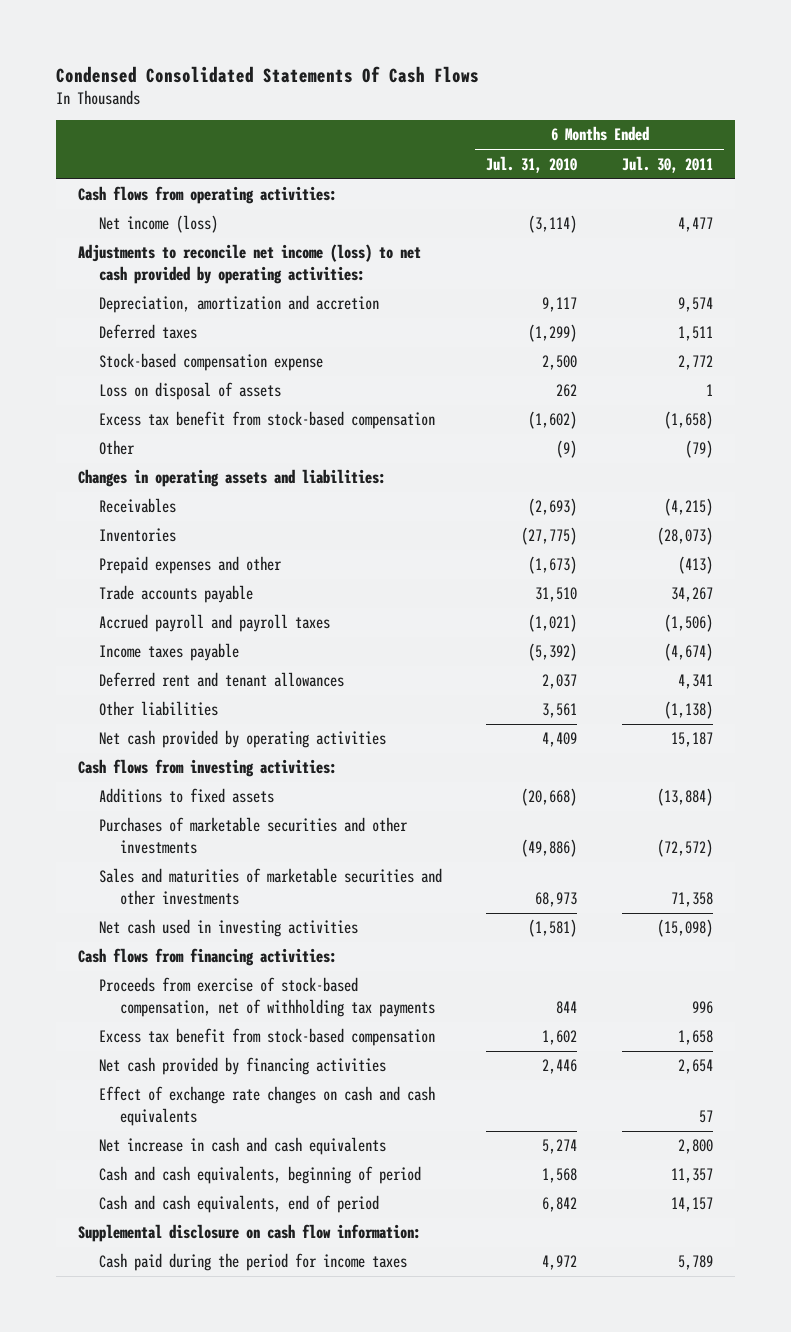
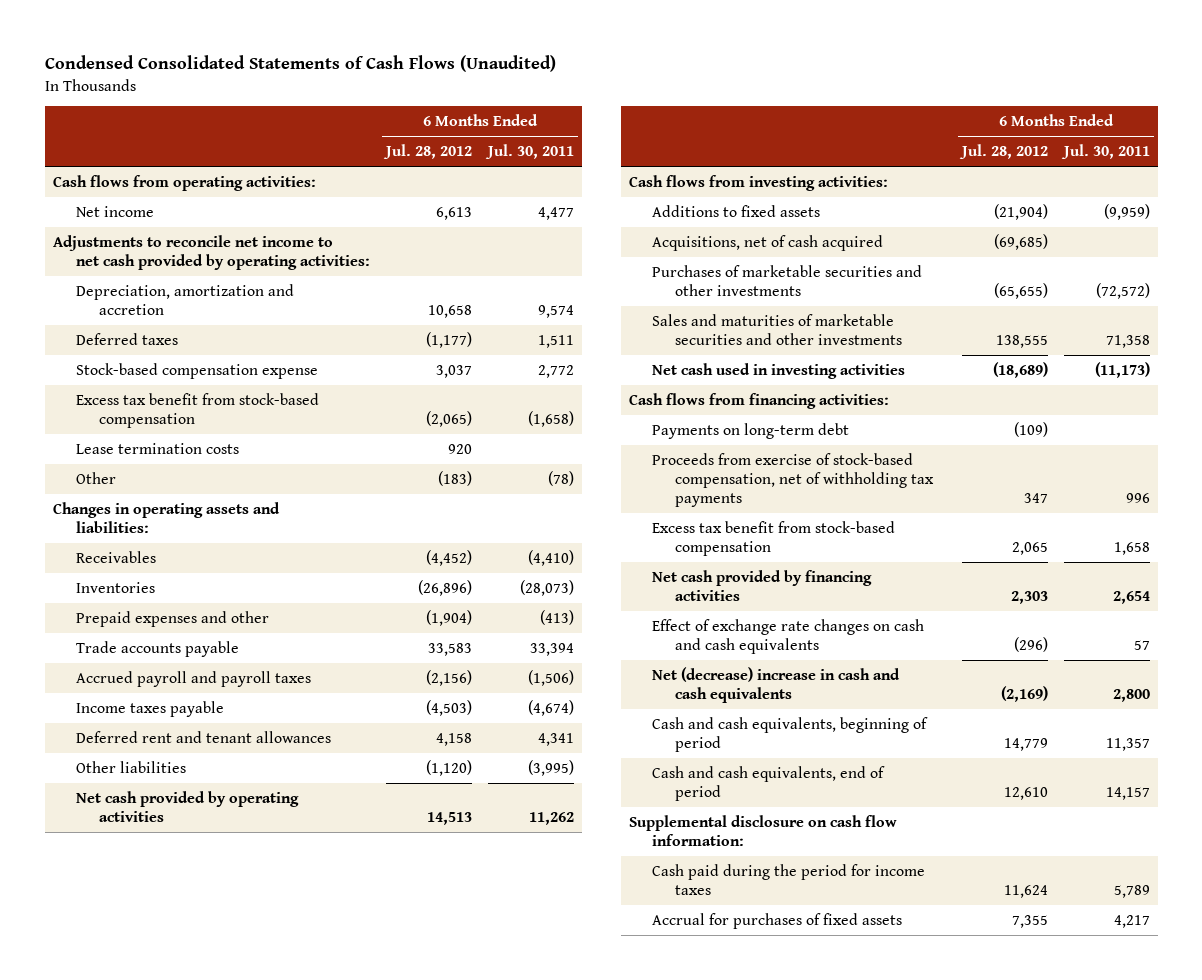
- Condensed Consolidated Statements Of Cash Flows
+ Condensed Consolidated Statements of Cash Flows (Unaudited)
- | 6 Months Ended Jul. 31, 2010 | 6 Months Ended Jul. 30, 2011
+ | 6 Months Ended Jul. 28, 2012 | 6 Months Ended Jul. 30, 2011
- Net income (loss) | (3,114) | 4,477
- Adjustments to reconcile net income (loss) to net cash provided by operating activities:
+ Net income | 6,613 | 4,477
+ Adjustments to reconcile net income to net cash provided by operating activities:
- Loss on disposal of assets | 262 | 1
- Other | (9) | (79)
+ Lease termination costs | 920 |
+ Other | (183) | (78)
- Receivables | (2,693) | (4,215)
+ Receivables | (4,452) | (4,410)
- Trade accounts payable | 31,510 | 34,267
+ Trade accounts payable | 33,583 | 33,394
- Other liabilities | 3,561 | (1,138)
- Net cash provided by operating activities | 4,409 | 15,187
+ Other liabilities | (1,120) | (3,995)
+ Net cash provided by operating activities | 14,513 | 11,262
- Additions to fixed assets | (20,668) | (13,884)
+ Additions to fixed assets | (21,904) | (9,959)
+ Acquisitions, net of cash acquired | (69,685) |
- Net cash used in investing activities | (1,581) | (15,098)
+ Net cash used in investing activities | (18,689) | (11,173)
+ Payments on long-term debt | (109) |
- Net increase in cash and cash equivalents | 5,274 | 2,800
+ Net (decrease) increase in cash and cash equivalents | (2,169) | 2,800
+ Accrual for purchases of fixed assets | 7,355 | 4,217

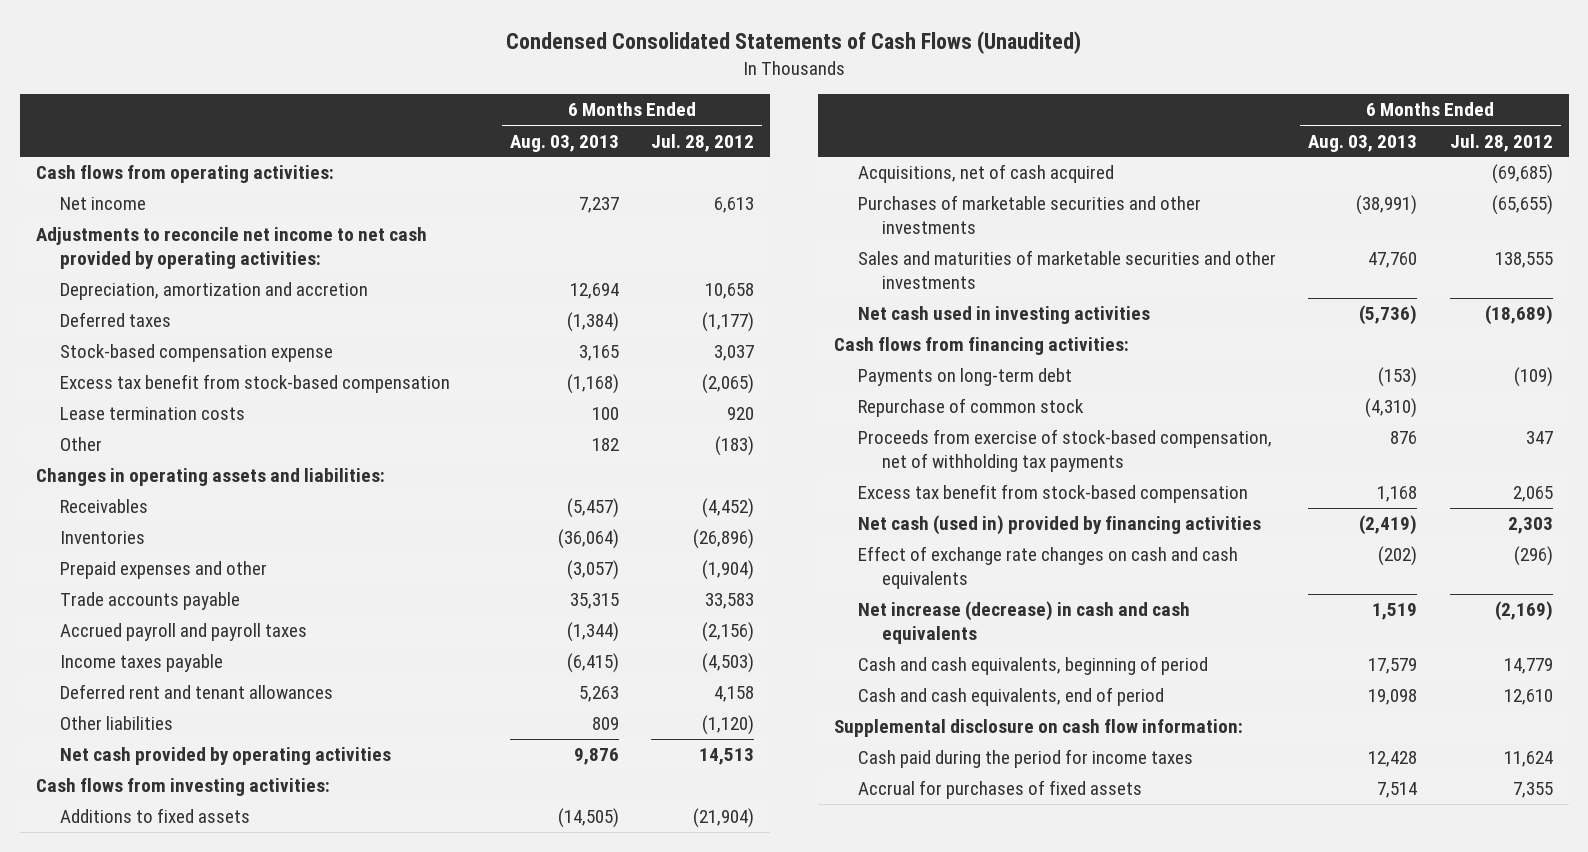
- | 6 Months Ended Jul. 28, 2012 | 6 Months Ended Jul. 30, 2011
+ | 6 Months Ended Aug. 03, 2013 | 6 Months Ended Jul. 28, 2012
+ Repurchase of common stock | (4,310) |
- Net cash provided by financing activities | 2,303 | 2,654
+ Net cash (used in) provided by financing activities | (2,419) | 2,303
- Net (decrease) increase in cash and cash equivalents | (2,169) | 2,800
+ Net increase (decrease) in cash and cash equivalents | 1,519 | (2,169)

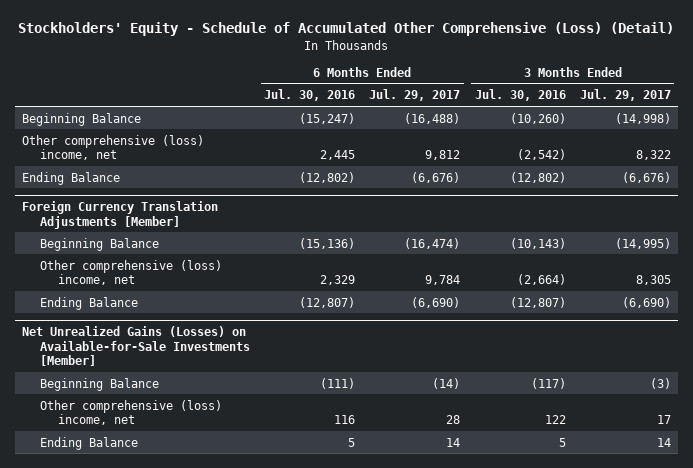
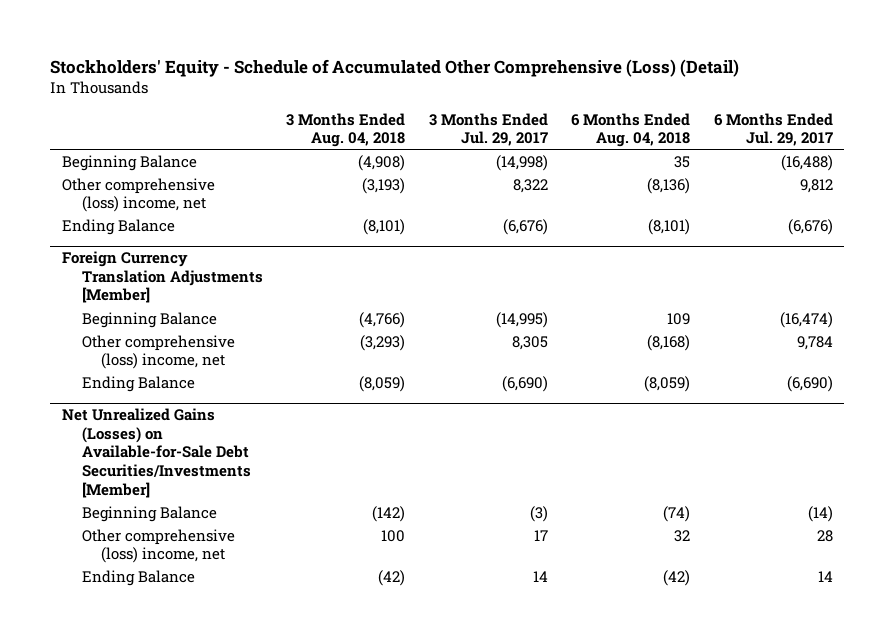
- | 6 Months Ended Jul. 30, 2016 | 6 Months Ended Jul. 29, 2017 | 3 Months Ended Jul. 30, 2016 | 3 Months Ended Jul. 29, 2017
+ | 3 Months Ended Aug. 04, 2018 | 3 Months Ended Jul. 29, 2017 | 6 Months Ended Aug. 04, 2018 | 6 Months Ended Jul. 29, 2017
- Net Unrealized Gains (Losses) on Available-for-Sale Investments [Member]
+ Net Unrealized Gains (Losses) on Available-for-Sale Debt Securities/Investments [Member]

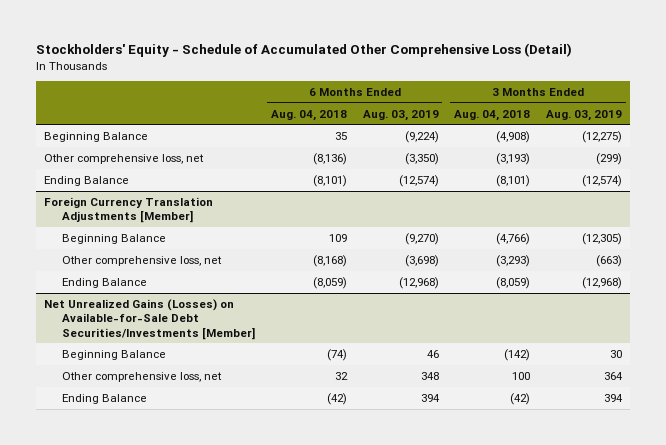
- Stockholders' Equity - Schedule of Accumulated Other Comprehensive (Loss) (Detail)
+ Stockholders' Equity - Schedule of Accumulated Other Comprehensive Loss (Detail)
- | 3 Months Ended Aug. 04, 2018 | 3 Months Ended Jul. 29, 2017 | 6 Months Ended Aug. 04, 2018 | 6 Months Ended Jul. 29, 2017
+ | 6 Months Ended Aug. 04, 2018 | 6 Months Ended Aug. 03, 2019 | 3 Months Ended Aug. 04, 2018 | 3 Months Ended Aug. 03, 2019
- Other comprehensive (loss) income, net | (3,193) | 8,322 | (8,136) | 9,812
+ Other comprehensive loss, net | (8,136) | (3,350) | (3,193) | (299)
@ Foreign Currency Translation Adjustments [Member]
- Other comprehensive (loss) income, net | (3,293) | 8,305 | (8,168) | 9,784
+ Other comprehensive loss, net | (8,168) | (3,698) | (3,293) | (663)
@ Net Unrealized Gains (Losses) on Available-for-Sale Debt Securities/Investments [Member]
- Other comprehensive (loss) income, net | 100 | 17 | 32 | 28
+ Other comprehensive loss, net | 32 | 348 | 100 | 364

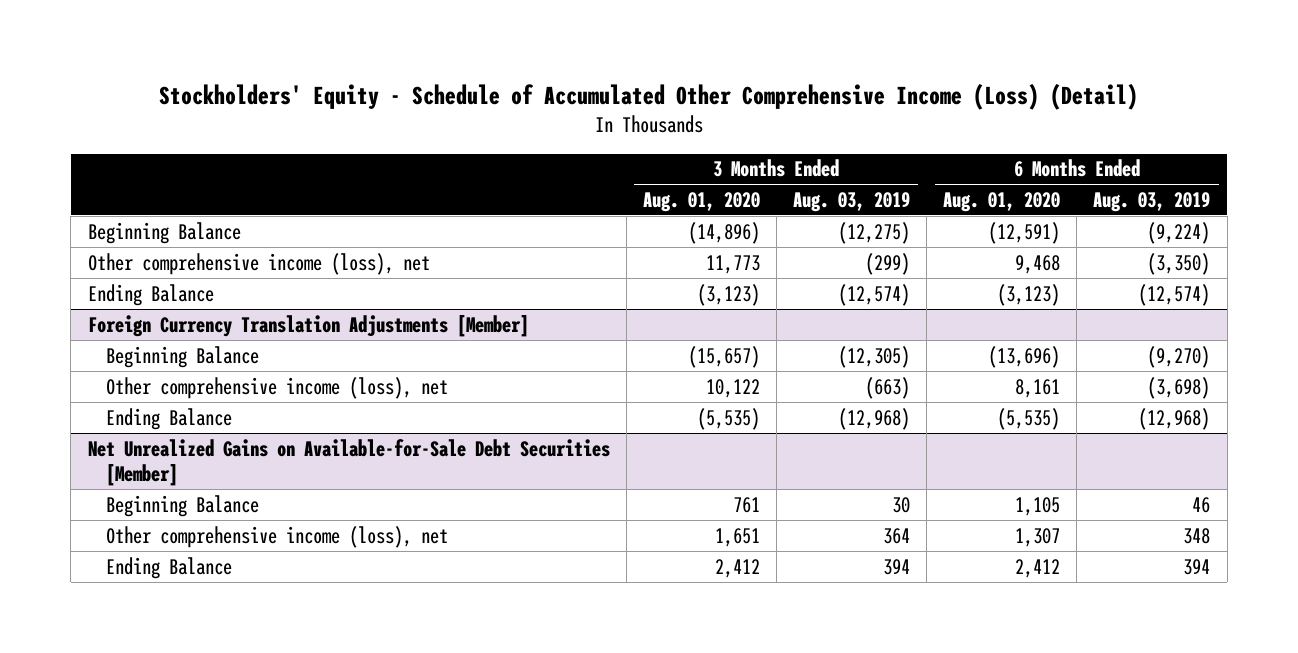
- Stockholders' Equity - Schedule of Accumulated Other Comprehensive Loss (Detail)
+ Stockholders' Equity - Schedule of Accumulated Other Comprehensive Income (Loss) (Detail)
- | 6 Months Ended Aug. 04, 2018 | 6 Months Ended Aug. 03, 2019 | 3 Months Ended Aug. 04, 2018 | 3 Months Ended Aug. 03, 2019
+ | 3 Months Ended Aug. 01, 2020 | 3 Months Ended Aug. 03, 2019 | 6 Months Ended Aug. 01, 2020 | 6 Months Ended Aug. 03, 2019
- Other comprehensive loss, net | (8,136) | (3,350) | (3,193) | (299)
+ Other comprehensive income (loss), net | 11,773 | (299) | 9,468 | (3,350)
@ Foreign Currency Translation Adjustments [Member]
- Other comprehensive loss, net | (8,168) | (3,698) | (3,293) | (663)
+ Other comprehensive income (loss), net | 10,122 | (663) | 8,161 | (3,698)
- Net Unrealized Gains (Losses) on Available-for-Sale Debt Securities/Investments [Member]
+ Net Unrealized Gains on Available-for-Sale Debt Securities [Member]
- Other comprehensive loss, net | 32 | 348 | 100 | 364
+ Other comprehensive income (loss), net | 1,651 | 364 | 1,307 | 348

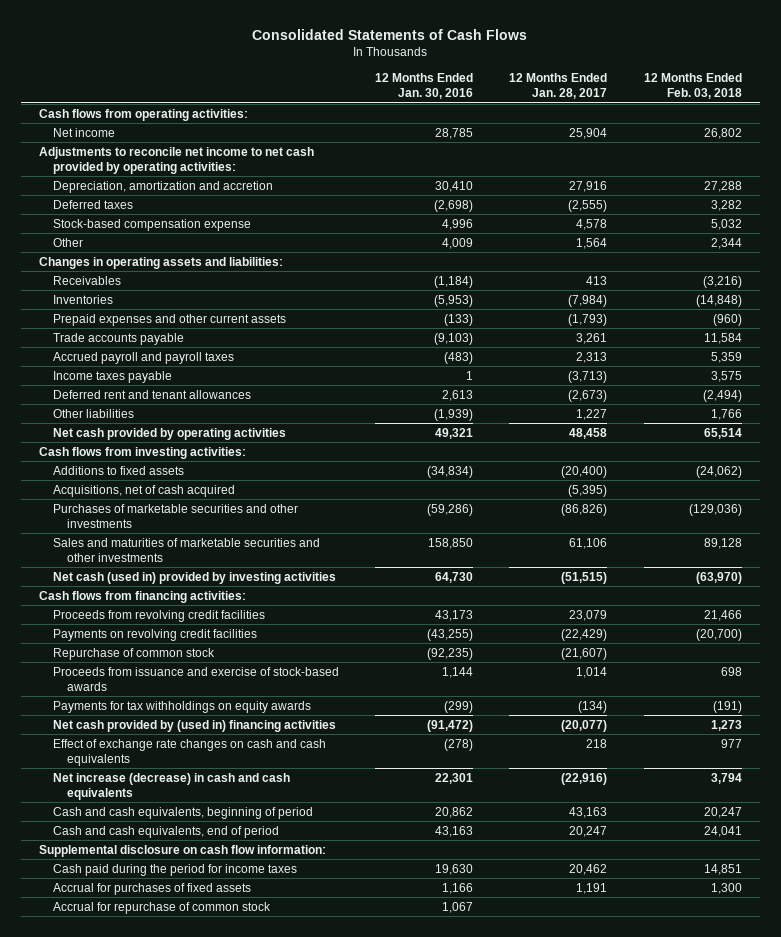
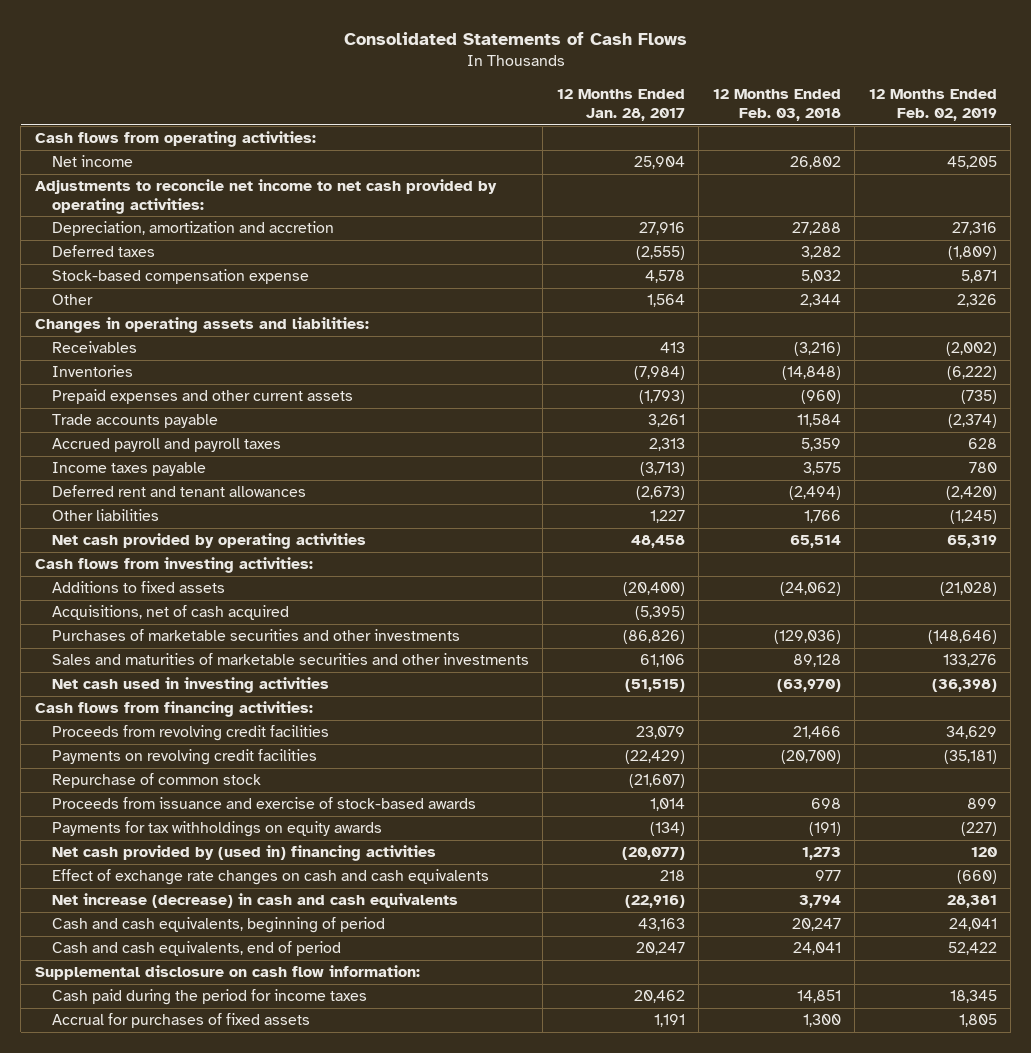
- | 12 Months Ended Jan. 30, 2016 | 12 Months Ended Jan. 28, 2017 | 12 Months Ended Feb. 03, 2018
+ | 12 Months Ended Jan. 28, 2017 | 12 Months Ended Feb. 03, 2018 | 12 Months Ended Feb. 02, 2019
- Net cash (used in) provided by investing activities | 64,730 | (51,515) | (63,970)
+ Net cash used in investing activities | (51,515) | (63,970) | (36,398)
- Accrual for repurchase of common stock | 1,067 | |

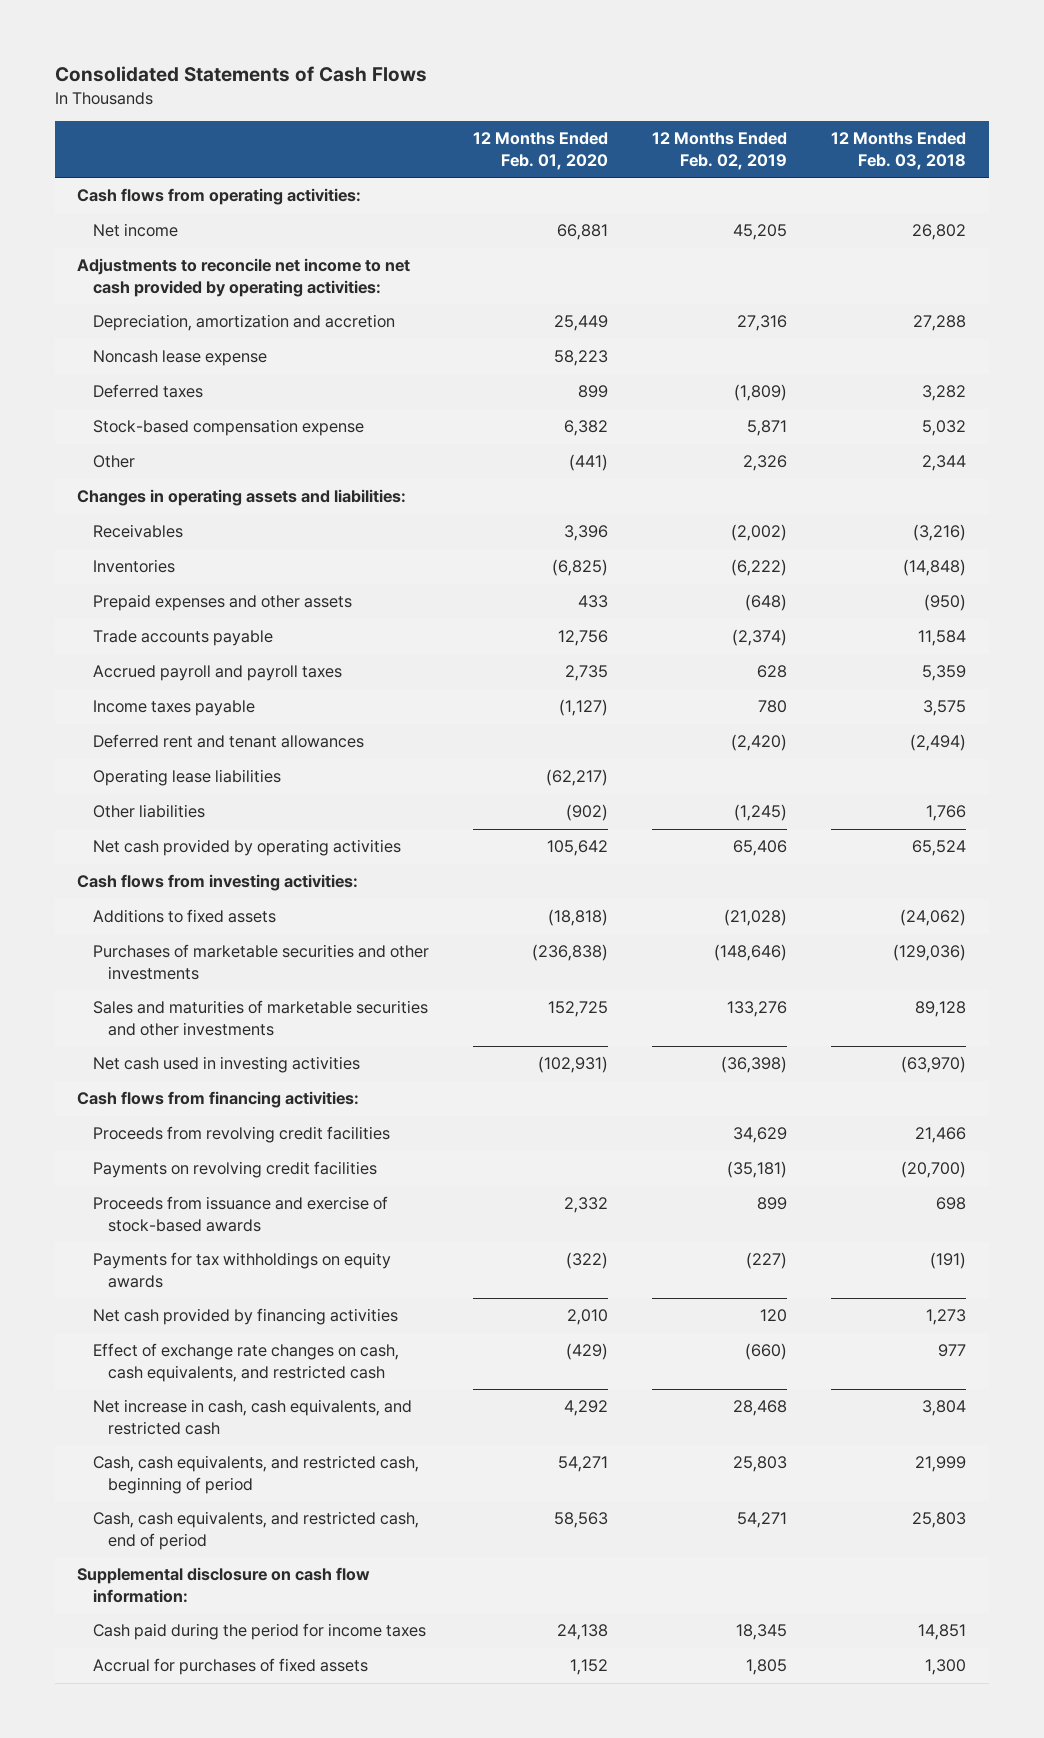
- | 12 Months Ended Jan. 28, 2017 | 12 Months Ended Feb. 03, 2018 | 12 Months Ended Feb. 02, 2019
+ | 12 Months Ended Feb. 01, 2020 | 12 Months Ended Feb. 02, 2019 | 12 Months Ended Feb. 03, 2018
+ Noncash lease expense | 58,223 | |
- Prepaid expenses and other current assets | (1,793) | (960) | (735)
+ Prepaid expenses and other assets | 433 | (648) | (950)
+ Operating lease liabilities | (62,217) | |
- Net cash provided by operating activities | 48,458 | 65,514 | 65,319
+ Net cash provided by operating activities | 105,642 | 65,406 | 65,524
- Acquisitions, net of cash acquired | (5,395) | |
- Repurchase of common stock | (21,607) | |
- Net cash provided by (used in) financing activities | (20,077) | 1,273 | 120
- Effect of exchange rate changes on cash and cash equivalents | 218 | 977 | (660)
- Net increase (decrease) in cash and cash equivalents | (22,916) | 3,794 | 28,381
- Cash and cash equivalents, beginning of period | 43,163 | 20,247 | 24,041
- Cash and cash equivalents, end of period | 20,247 | 24,041 | 52,422
+ Net cash provided by financing activities | 2,010 | 120 | 1,273
+ Effect of exchange rate changes on cash, cash equivalents, and restricted cash | (429) | (660) | 977
+ Net increase in cash, cash equivalents, and restricted cash | 4,292 | 28,468 | 3,804
+ Cash, cash equivalents, and restricted cash, beginning of period | 54,271 | 25,803 | 21,999
+ Cash, cash equivalents, and restricted cash, end of period | 58,563 | 54,271 | 25,803

